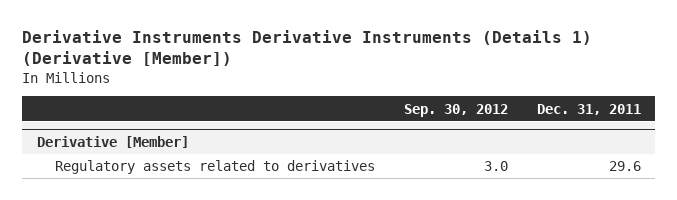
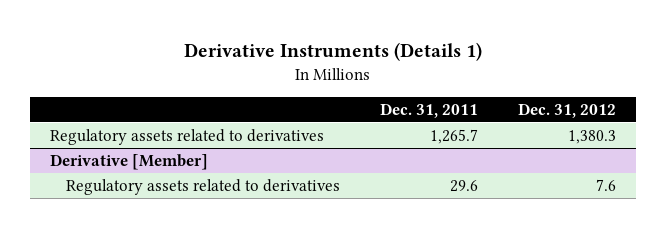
- Derivative Instruments Derivative Instruments (Details 1) (Derivative [Member])
+ Derivative Instruments (Details 1)
- | Sep. 30, 2012 | Dec. 31, 2011
+ | Dec. 31, 2011 | Dec. 31, 2012
+ Regulatory assets related to derivatives | 1,265.7 | 1,380.3

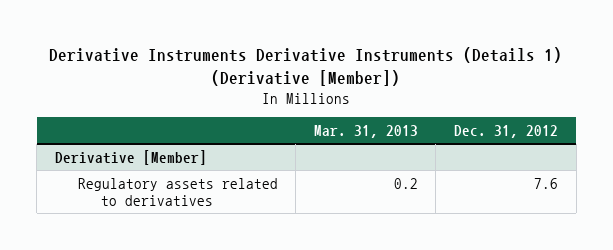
- Derivative Instruments (Details 1)
+ Derivative Instruments Derivative Instruments (Details 1) (Derivative [Member])
- | Dec. 31, 2011 | Dec. 31, 2012
+ | Mar. 31, 2013 | Dec. 31, 2012
- Regulatory assets related to derivatives | 1,265.7 | 1,380.3

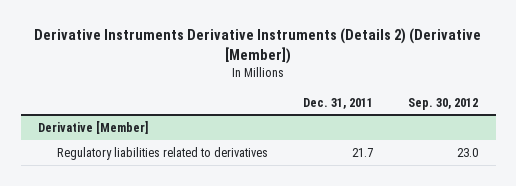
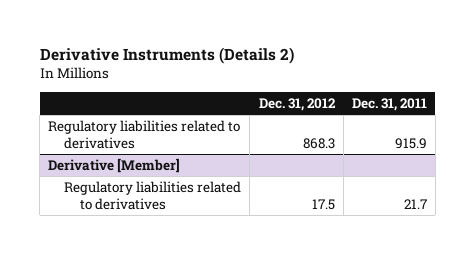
- Derivative Instruments Derivative Instruments (Details 2) (Derivative [Member])
+ Derivative Instruments (Details 2)
- | Dec. 31, 2011 | Sep. 30, 2012
+ | Dec. 31, 2012 | Dec. 31, 2011
+ Regulatory liabilities related to derivatives | 868.3 | 915.9

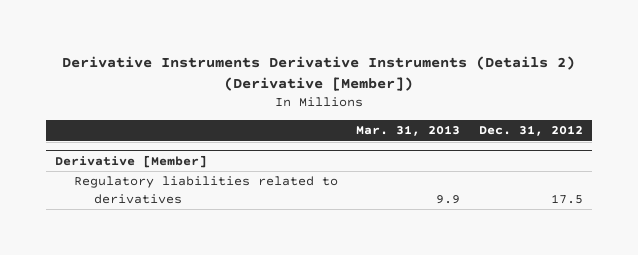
- Derivative Instruments (Details 2)
+ Derivative Instruments Derivative Instruments (Details 2) (Derivative [Member])
- | Dec. 31, 2012 | Dec. 31, 2011
+ | Mar. 31, 2013 | Dec. 31, 2012
- Regulatory liabilities related to derivatives | 868.3 | 915.9

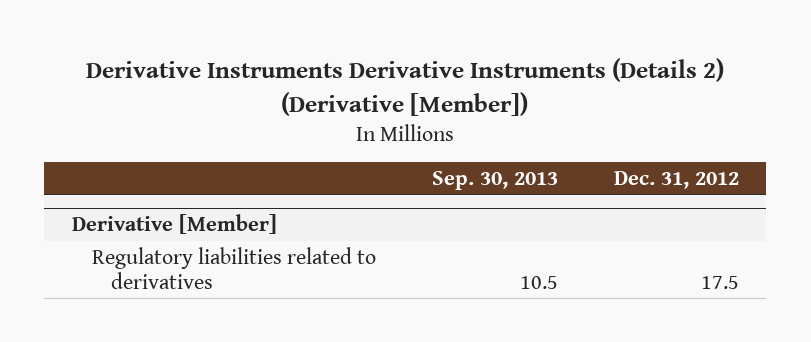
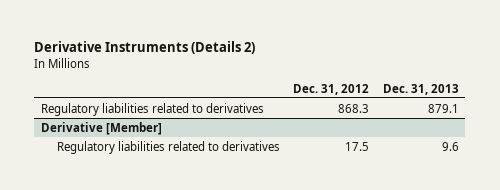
- Derivative Instruments Derivative Instruments (Details 2) (Derivative [Member])
+ Derivative Instruments (Details 2)
- | Sep. 30, 2013 | Dec. 31, 2012
+ | Dec. 31, 2012 | Dec. 31, 2013
+ Regulatory liabilities related to derivatives | 868.3 | 879.1

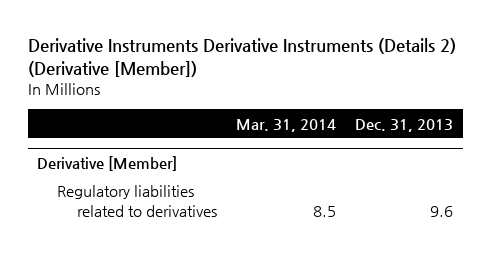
- Derivative Instruments (Details 2)
+ Derivative Instruments Derivative Instruments (Details 2) (Derivative [Member])
- | Dec. 31, 2012 | Dec. 31, 2013
+ | Mar. 31, 2014 | Dec. 31, 2013
- Regulatory liabilities related to derivatives | 868.3 | 879.1

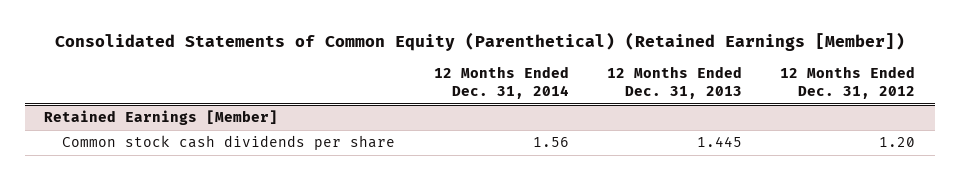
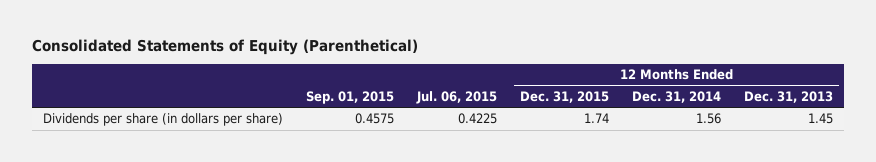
- Consolidated Statements of Common Equity (Parenthetical) (Retained Earnings [Member])
+ Consolidated Statements of Equity (Parenthetical)
- | 12 Months Ended Dec. 31, 2014 | 12 Months Ended Dec. 31, 2013 | 12 Months Ended Dec. 31, 2012
+ | Sep. 01, 2015 | Jul. 06, 2015 | 12 Months Ended Dec. 31, 2015 | 12 Months Ended Dec. 31, 2014 | 12 Months Ended Dec. 31, 2013
- Retained Earnings [Member]
- Common stock cash dividends per share | 1.56 | 1.445 | 1.20
+ Dividends per share (in dollars per share) | 0.4575 | 0.4225 | 1.74 | 1.56 | 1.45

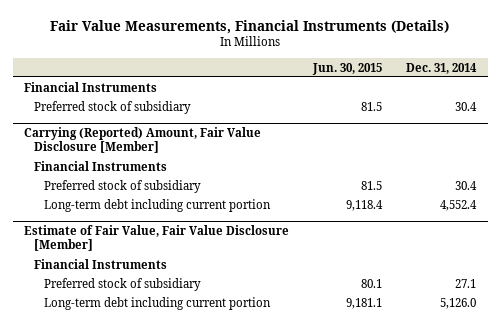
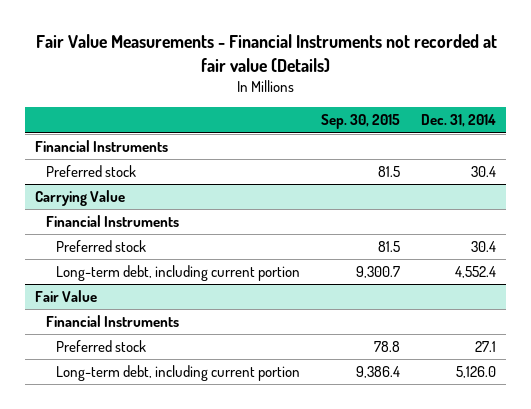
- Fair Value Measurements, Financial Instruments (Details)
+ Fair Value Measurements - Financial Instruments not recorded at fair value (Details)
- | Jun. 30, 2015 | Dec. 31, 2014
+ | Sep. 30, 2015 | Dec. 31, 2014
- Preferred stock of subsidiary | 81.5 | 30.4
- Carrying (Reported) Amount, Fair Value Disclosure [Member]
+ Preferred stock | 81.5 | 30.4
+ Carrying Value
- Preferred stock of subsidiary | 81.5 | 30.4
- Long-term debt including current portion | 9,118.4 | 4,552.4
- Estimate of Fair Value, Fair Value Disclosure [Member]
+ Preferred stock | 81.5 | 30.4
+ Long-term debt, including current portion | 9,300.7 | 4,552.4
+ Fair Value
- Preferred stock of subsidiary | 80.1 | 27.1
- Long-term debt including current portion | 9,181.1 | 5,126.0
+ Preferred stock | 78.8 | 27.1
+ Long-term debt, including current portion | 9,386.4 | 5,126.0

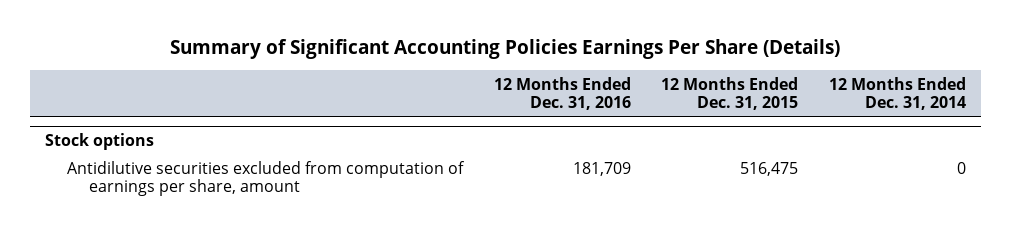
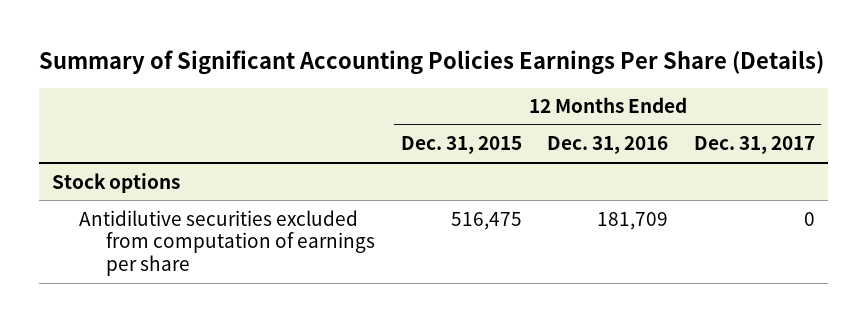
- | 12 Months Ended Dec. 31, 2016 | 12 Months Ended Dec. 31, 2015 | 12 Months Ended Dec. 31, 2014
+ | 12 Months Ended Dec. 31, 2015 | 12 Months Ended Dec. 31, 2016 | 12 Months Ended Dec. 31, 2017
@ Stock options
- Antidilutive securities excluded from computation of earnings per share, amount | 181,709 | 516,475 | 0
+ Antidilutive securities excluded from computation of earnings per share | 516,475 | 181,709 | 0

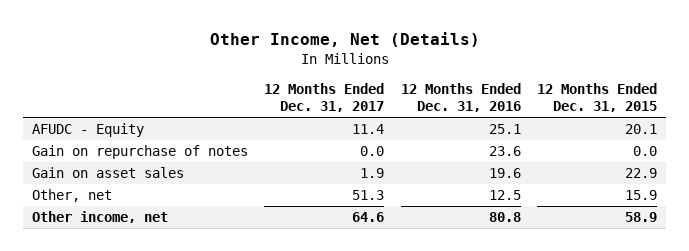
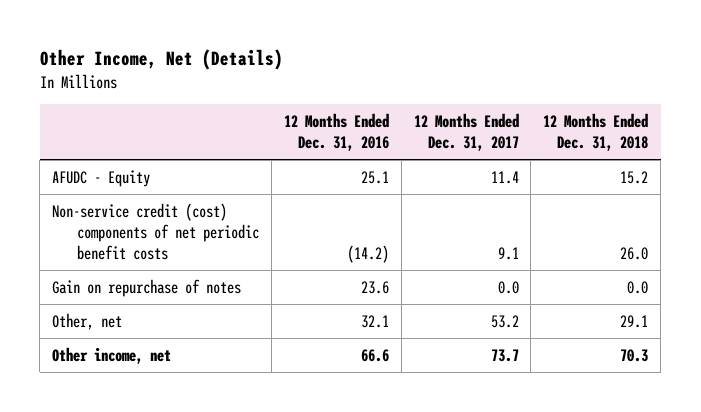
- | 12 Months Ended Dec. 31, 2017 | 12 Months Ended Dec. 31, 2016 | 12 Months Ended Dec. 31, 2015
+ | 12 Months Ended Dec. 31, 2016 | 12 Months Ended Dec. 31, 2017 | 12 Months Ended Dec. 31, 2018
+ Non-service credit (cost) components of net periodic benefit costs | (14.2) | 9.1 | 26.0
- Gain on asset sales | 1.9 | 19.6 | 22.9
- Other, net | 51.3 | 12.5 | 15.9
- Other income, net | 64.6 | 80.8 | 58.9
+ Other, net | 32.1 | 53.2 | 29.1
+ Other income, net | 66.6 | 73.7 | 70.3

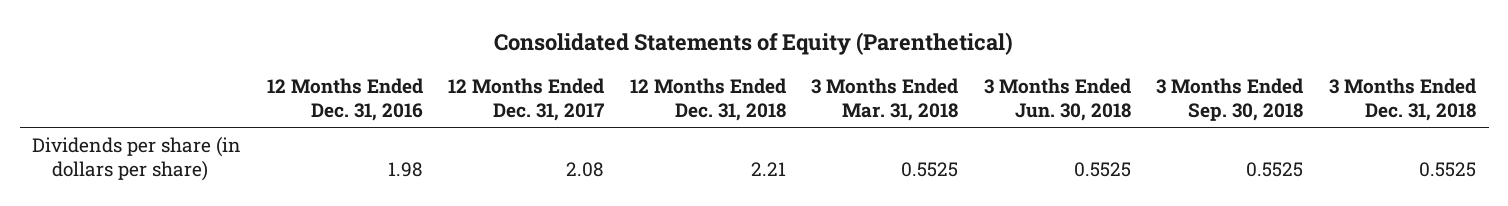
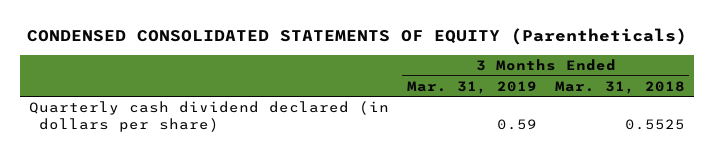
- Consolidated Statements of Equity (Parenthetical)
+ CONDENSED CONSOLIDATED STATEMENTS OF EQUITY (Parentheticals)
- | 12 Months Ended Dec. 31, 2016 | 12 Months Ended Dec. 31, 2017 | 12 Months Ended Dec. 31, 2018 | 3 Months Ended Mar. 31, 2018 | 3 Months Ended Jun. 30, 2018 | 3 Months Ended Sep. 30, 2018 | 3 Months Ended Dec. 31, 2018
+ | 3 Months Ended Mar. 31, 2019 | 3 Months Ended Mar. 31, 2018
- Dividends per share (in dollars per share) | 1.98 | 2.08 | 2.21 | 0.5525 | 0.5525 | 0.5525 | 0.5525
+ Quarterly cash dividend declared (in dollars per share) | 0.59 | 0.5525

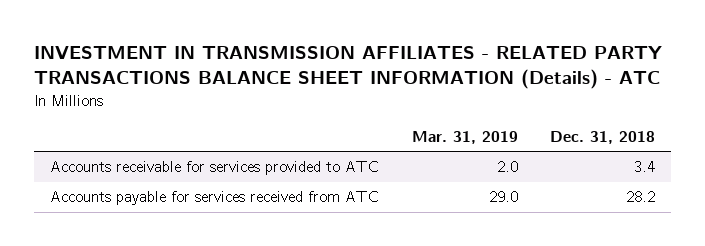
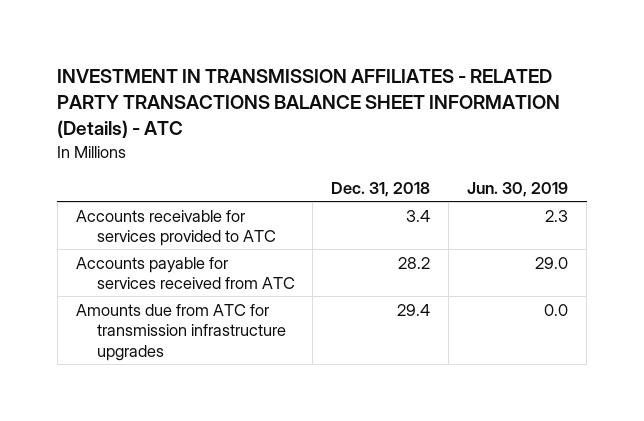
- | Mar. 31, 2019 | Dec. 31, 2018
+ | Dec. 31, 2018 | Jun. 30, 2019
+ Amounts due from ATC for transmission infrastructure upgrades | 29.4 | 0.0

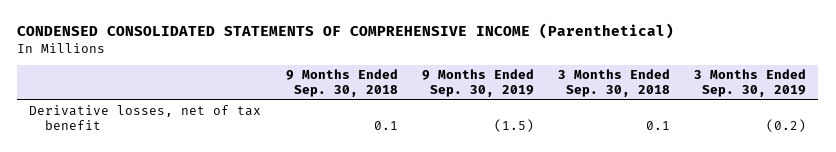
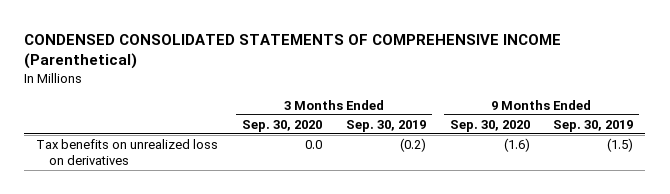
- | 9 Months Ended Sep. 30, 2018 | 9 Months Ended Sep. 30, 2019 | 3 Months Ended Sep. 30, 2018 | 3 Months Ended Sep. 30, 2019
+ | 3 Months Ended Sep. 30, 2020 | 3 Months Ended Sep. 30, 2019 | 9 Months Ended Sep. 30, 2020 | 9 Months Ended Sep. 30, 2019
- Derivative losses, net of tax benefit | 0.1 | (1.5) | 0.1 | (0.2)
+ Tax benefits on unrealized loss on derivatives | 0.0 | (0.2) | (1.6) | (1.5)

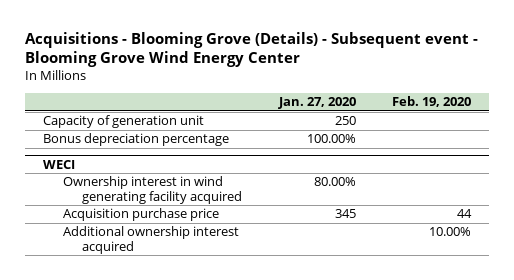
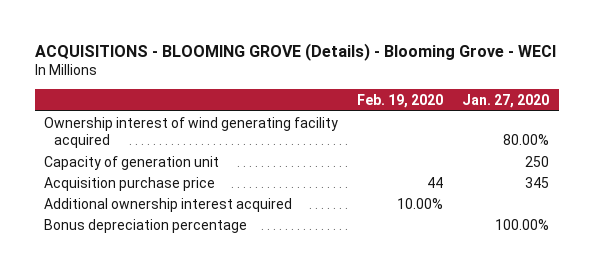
- Acquisitions - Blooming Grove (Details) - Subsequent event - Blooming Grove Wind Energy Center
+ ACQUISITIONS - BLOOMING GROVE (Details) - Blooming Grove - WECI
- | Jan. 27, 2020 | Feb. 19, 2020
+ | Feb. 19, 2020 | Jan. 27, 2020
+ Ownership interest of wind generating facility acquired | | 80.00%
- WECI
- Ownership interest in wind generating facility acquired | 80.00% |
moved down: Bonus depreciation percentage | | 100.00%

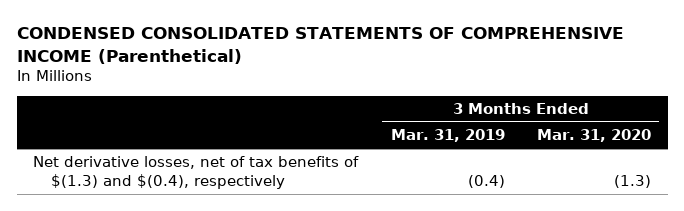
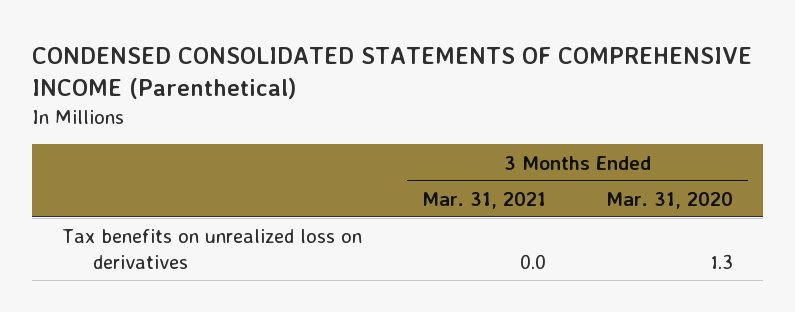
- | 3 Months Ended Mar. 31, 2019 | 3 Months Ended Mar. 31, 2020
+ | 3 Months Ended Mar. 31, 2021 | 3 Months Ended Mar. 31, 2020
- Net derivative losses, net of tax benefits of $(1.3) and $(0.4), respectively | (0.4) | (1.3)
+ Tax benefits on unrealized loss on derivatives | 0.0 | 1.3

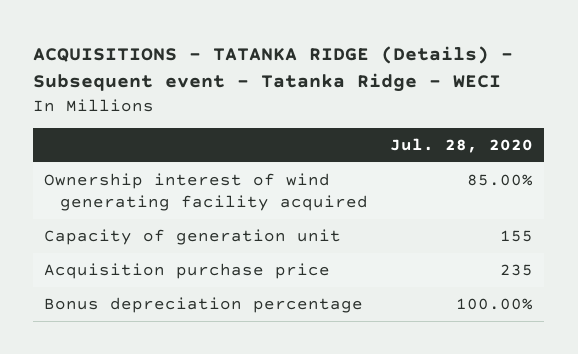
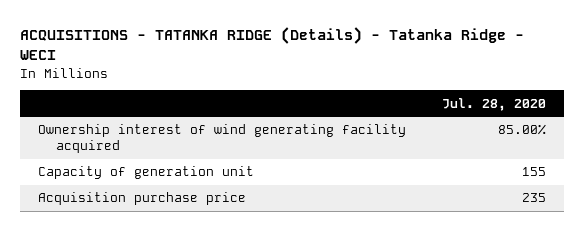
- ACQUISITIONS - TATANKA RIDGE (Details) - Subsequent event - Tatanka Ridge - WECI
+ ACQUISITIONS - TATANKA RIDGE (Details) - Tatanka Ridge - WECI
- Bonus depreciation percentage | 100.00%

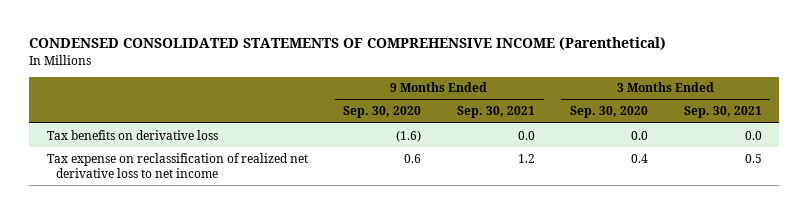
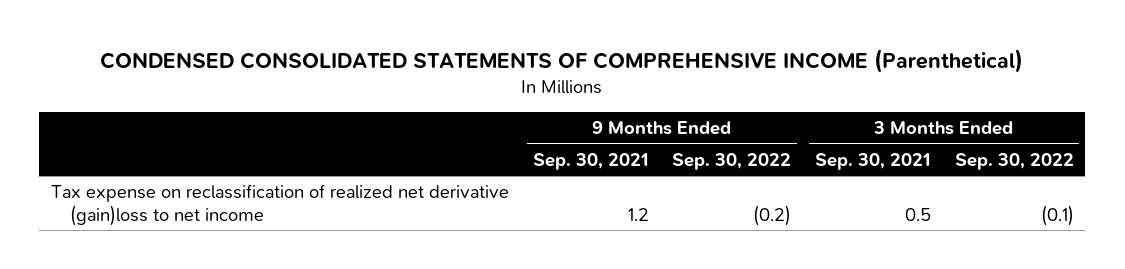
- | 9 Months Ended Sep. 30, 2020 | 9 Months Ended Sep. 30, 2021 | 3 Months Ended Sep. 30, 2020 | 3 Months Ended Sep. 30, 2021
+ | 9 Months Ended Sep. 30, 2021 | 9 Months Ended Sep. 30, 2022 | 3 Months Ended Sep. 30, 2021 | 3 Months Ended Sep. 30, 2022
- Tax benefits on derivative loss | (1.6) | 0.0 | 0.0 | 0.0
- Tax expense on reclassification of realized net derivative loss to net income | 0.6 | 1.2 | 0.4 | 0.5
+ Tax expense on reclassification of realized net derivative (gain)loss to net income | 1.2 | (0.2) | 0.5 | (0.1)

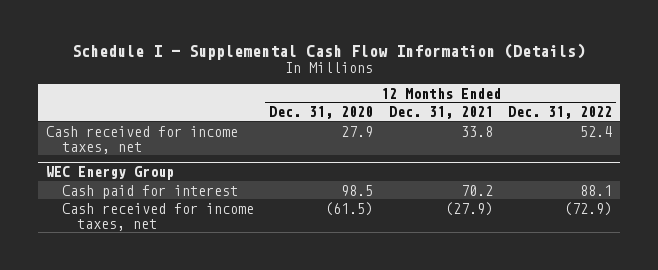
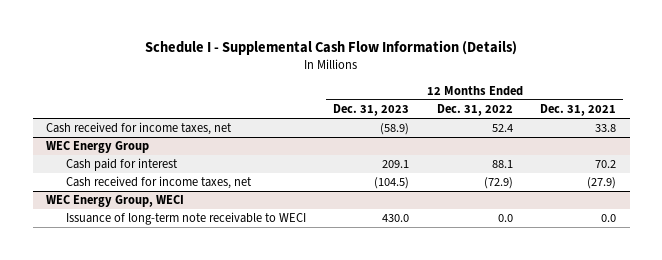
- | 12 Months Ended Dec. 31, 2020 | 12 Months Ended Dec. 31, 2021 | 12 Months Ended Dec. 31, 2022
+ | 12 Months Ended Dec. 31, 2023 | 12 Months Ended Dec. 31, 2022 | 12 Months Ended Dec. 31, 2021
+ WEC Energy Group, WECI
+ Issuance of long-term note receivable to WECI | 430.0 | 0.0 | 0.0

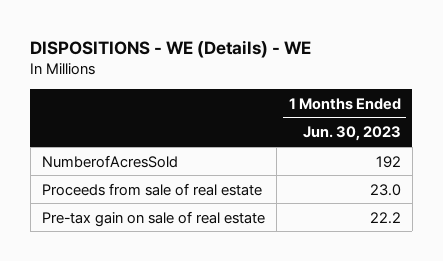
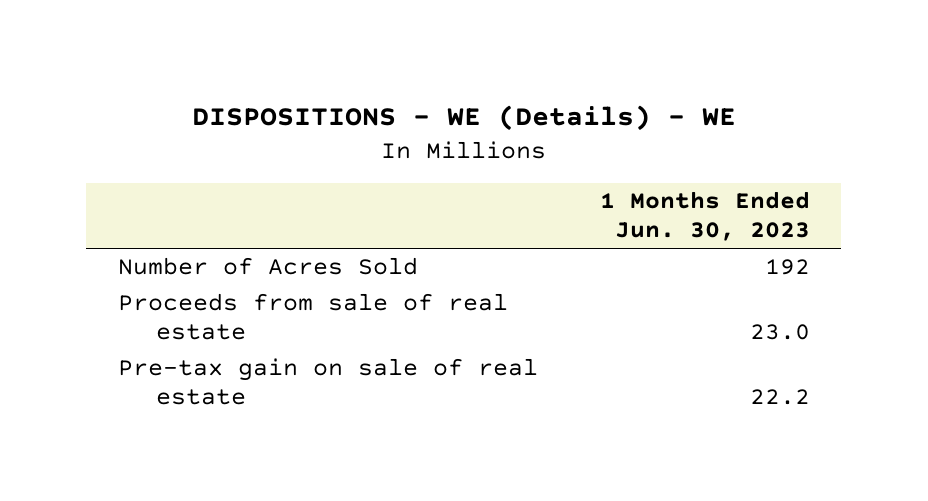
- NumberofAcresSold | 192
+ Number of Acres Sold | 192

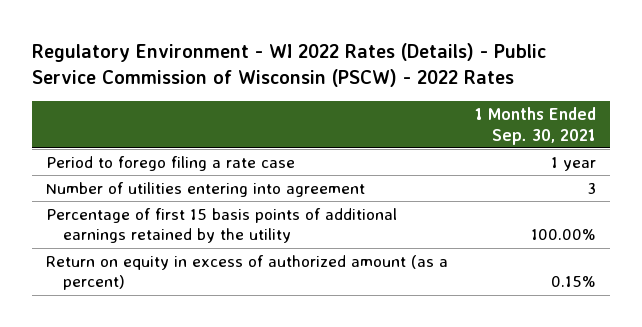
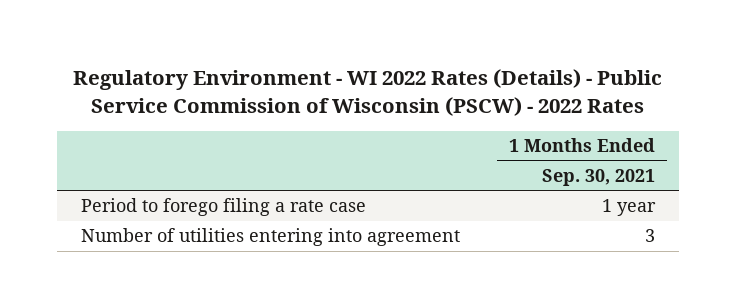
- Percentage of first 15 basis points of additional earnings retained by the utility | 100.00%
- Return on equity in excess of authorized amount (as a percent) | 0.15%

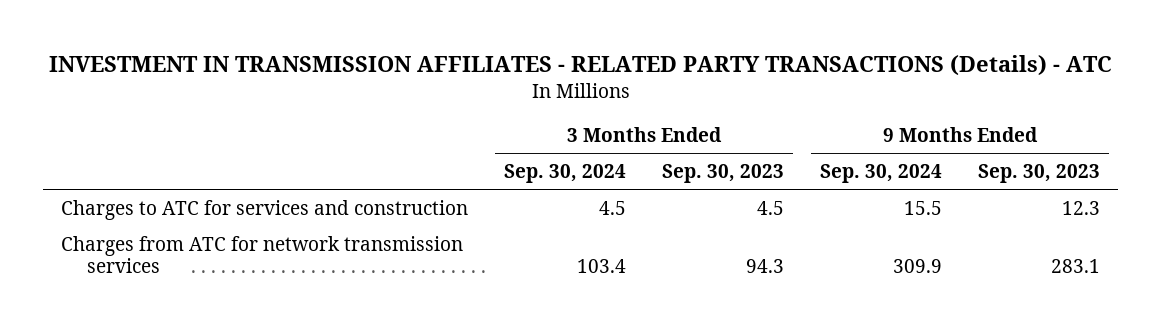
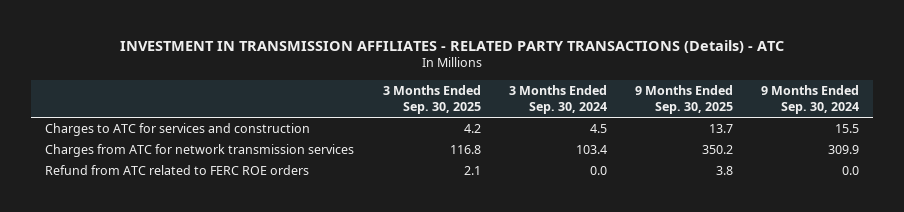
- | 3 Months Ended Sep. 30, 2024 | 3 Months Ended Sep. 30, 2023 | 9 Months Ended Sep. 30, 2024 | 9 Months Ended Sep. 30, 2023
+ | 3 Months Ended Sep. 30, 2025 | 3 Months Ended Sep. 30, 2024 | 9 Months Ended Sep. 30, 2025 | 9 Months Ended Sep. 30, 2024
+ Refund from ATC related to FERC ROE orders | 2.1 | 0.0 | 3.8 | 0.0

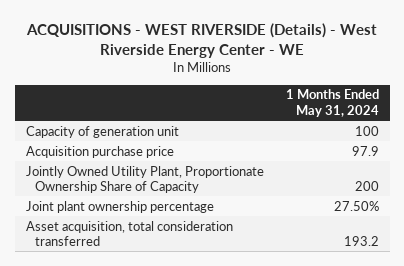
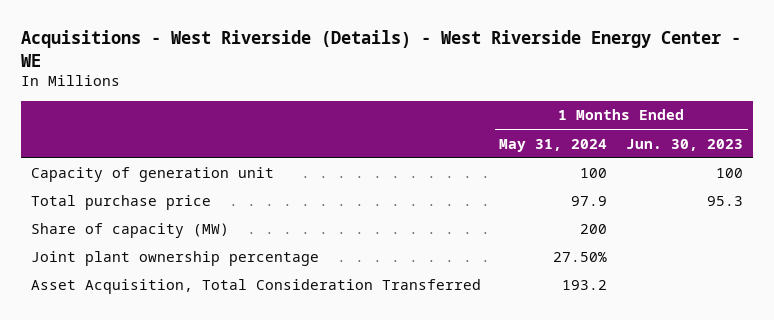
- ACQUISITIONS - WEST RIVERSIDE (Details) - West Riverside Energy Center - WE
+ Acquisitions - West Riverside (Details) - West Riverside Energy Center - WE
- | 1 Months Ended May 31, 2024
+ | 1 Months Ended May 31, 2024 | 1 Months Ended Jun. 30, 2023
- Acquisition purchase price | 97.9
- Jointly Owned Utility Plant, Proportionate Ownership Share of Capacity | 200
+ Total purchase price | 97.9 | 95.3
+ Share of capacity (MW) | 200 |
- Asset acquisition, total consideration transferred | 193.2
+ Asset Acquisition, Total Consideration Transferred | 193.2 |

